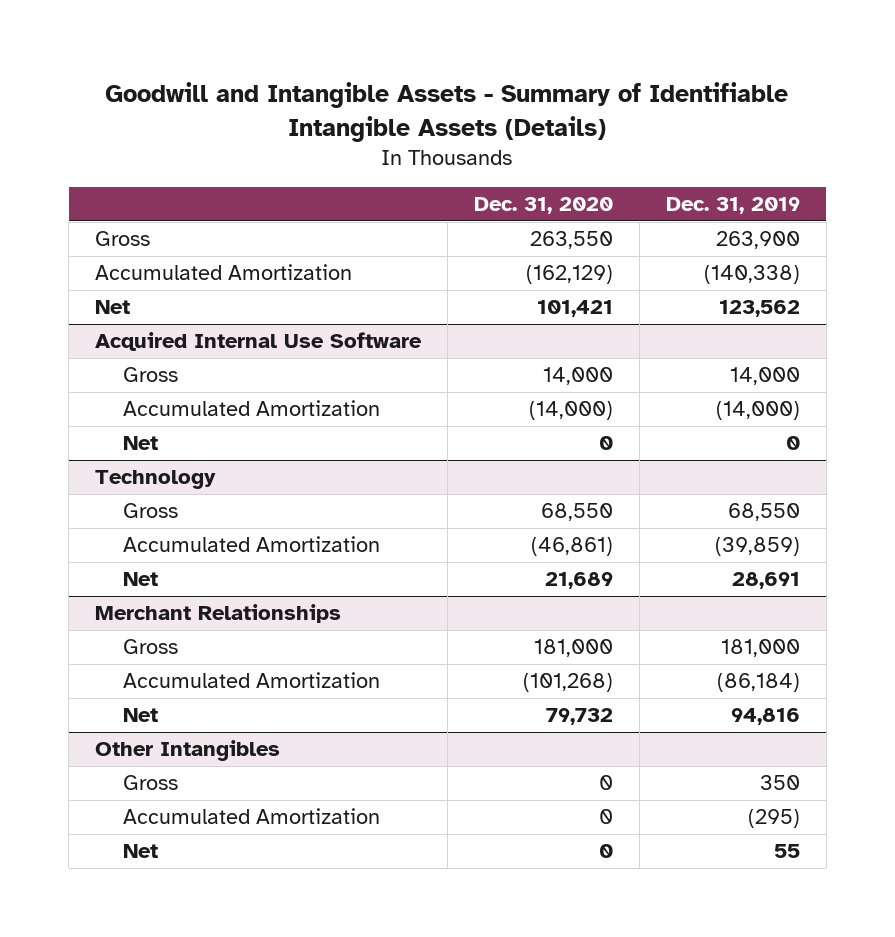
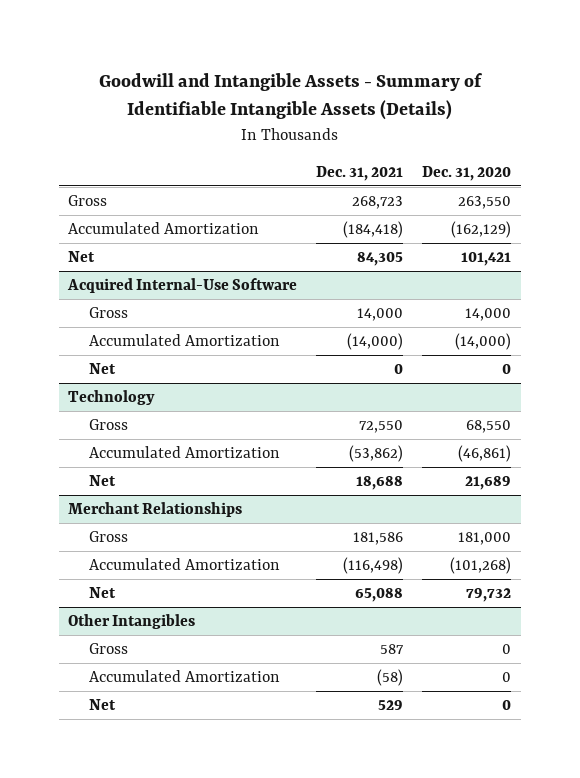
- | Dec. 31, 2020 | Dec. 31, 2019
+ | Dec. 31, 2021 | Dec. 31, 2020
- Acquired Internal Use Software
+ Acquired Internal-Use Software

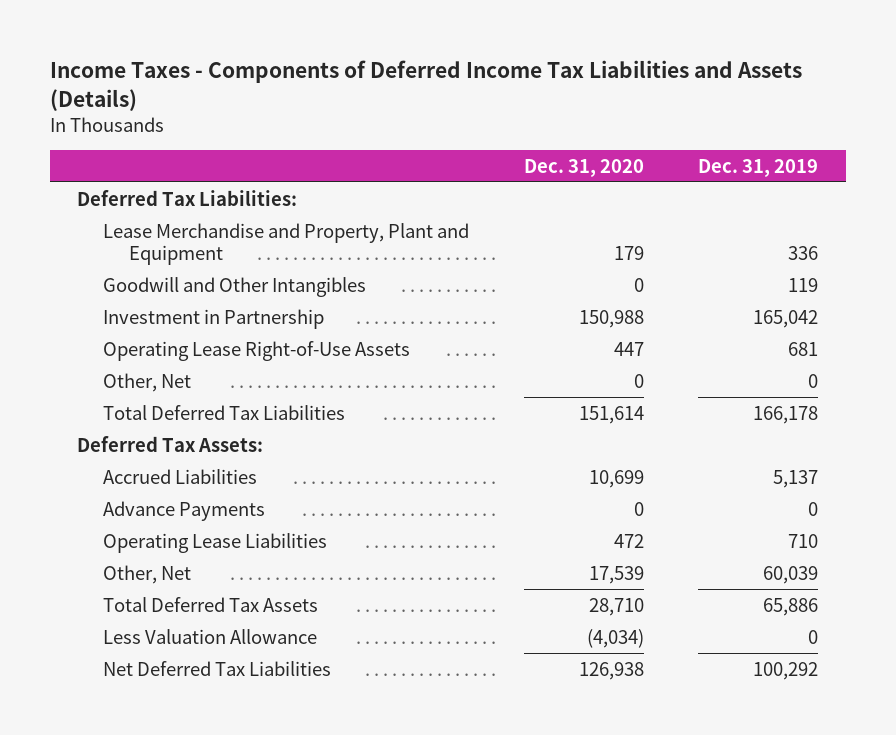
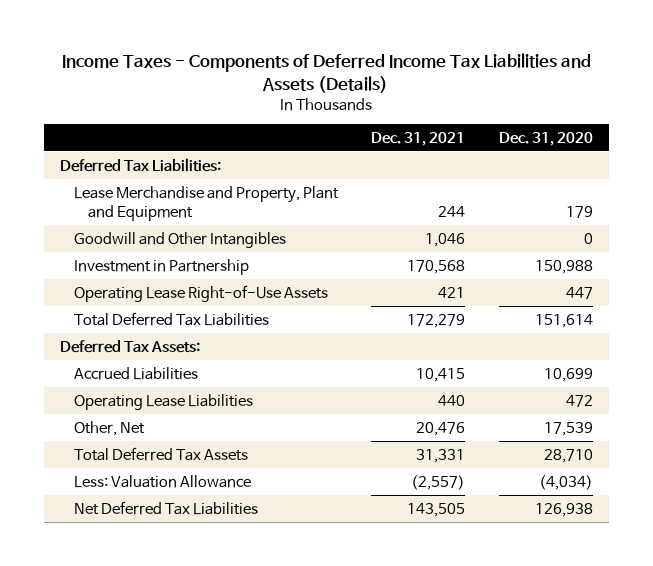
- | Dec. 31, 2020 | Dec. 31, 2019
+ | Dec. 31, 2021 | Dec. 31, 2020
- Other, Net | 0 | 0
- Advance Payments | 0 | 0
- Less Valuation Allowance | (4,034) | 0
+ Less: Valuation Allowance | (2,557) | (4,034)

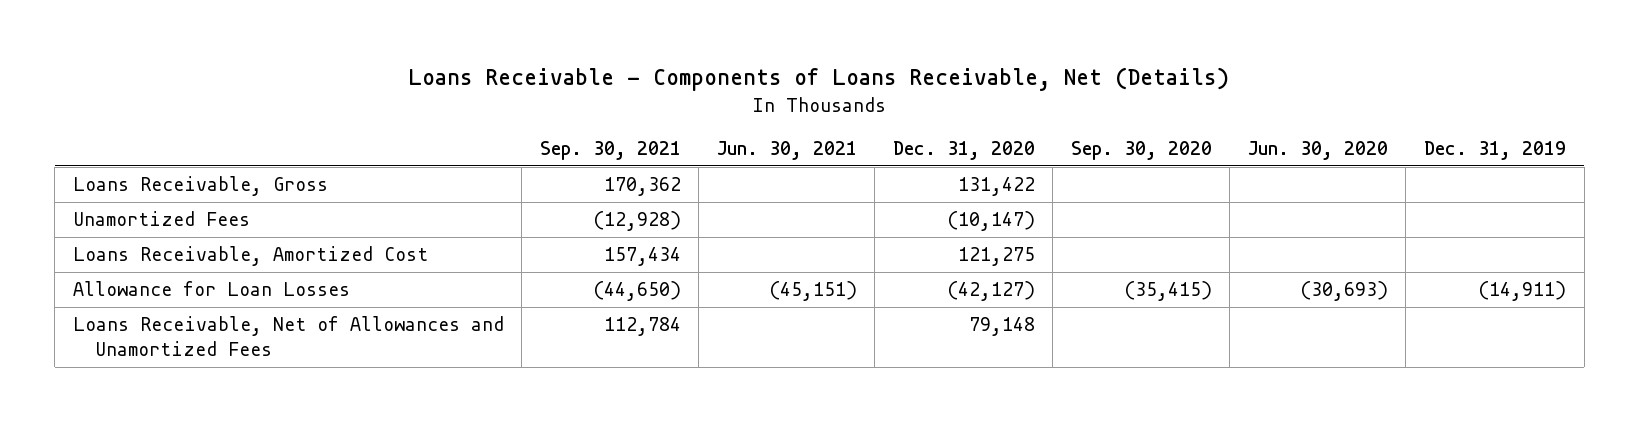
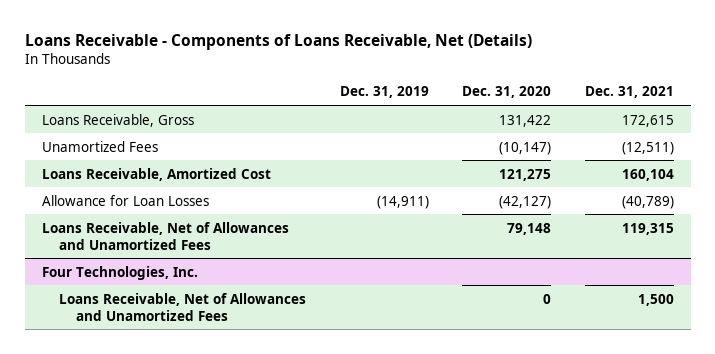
- | Sep. 30, 2021 | Jun. 30, 2021 | Dec. 31, 2020 | Sep. 30, 2020 | Jun. 30, 2020 | Dec. 31, 2019
+ | Dec. 31, 2019 | Dec. 31, 2020 | Dec. 31, 2021
+ Four Technologies, Inc.
+ Loans Receivable, Net of Allowances and Unamortized Fees | | 0 | 1,500

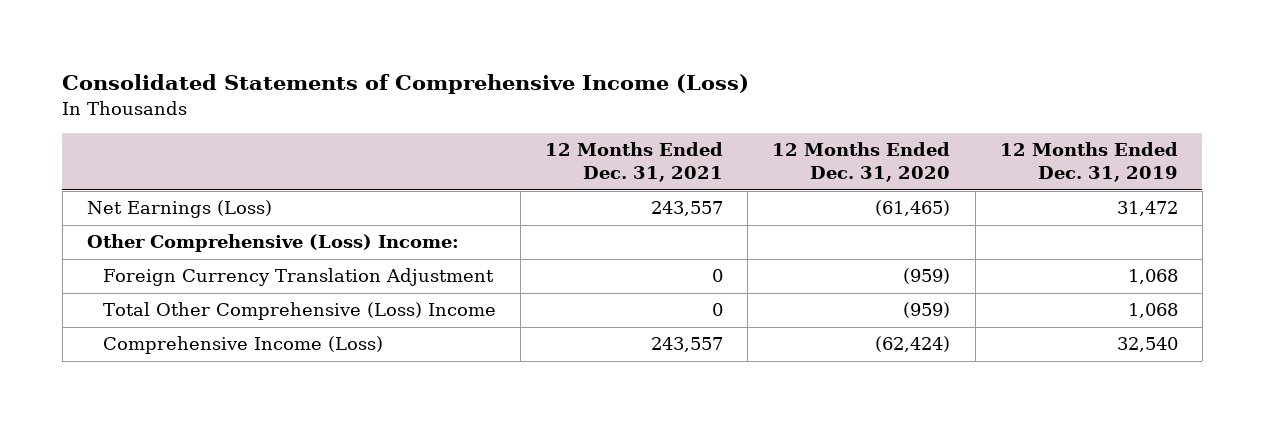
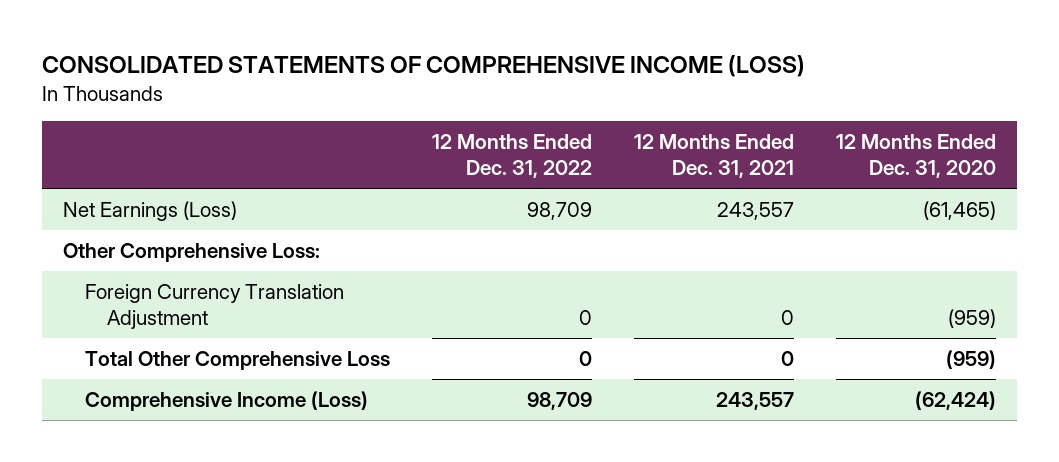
- Consolidated Statements of Comprehensive Income (Loss)
+ CONSOLIDATED STATEMENTS OF COMPREHENSIVE INCOME (LOSS)
- | 12 Months Ended Dec. 31, 2021 | 12 Months Ended Dec. 31, 2020 | 12 Months Ended Dec. 31, 2019
+ | 12 Months Ended Dec. 31, 2022 | 12 Months Ended Dec. 31, 2021 | 12 Months Ended Dec. 31, 2020
- Other Comprehensive (Loss) Income:
+ Other Comprehensive Loss:
- Total Other Comprehensive (Loss) Income | 0 | (959) | 1,068
+ Total Other Comprehensive Loss | 0 | 0 | (959)

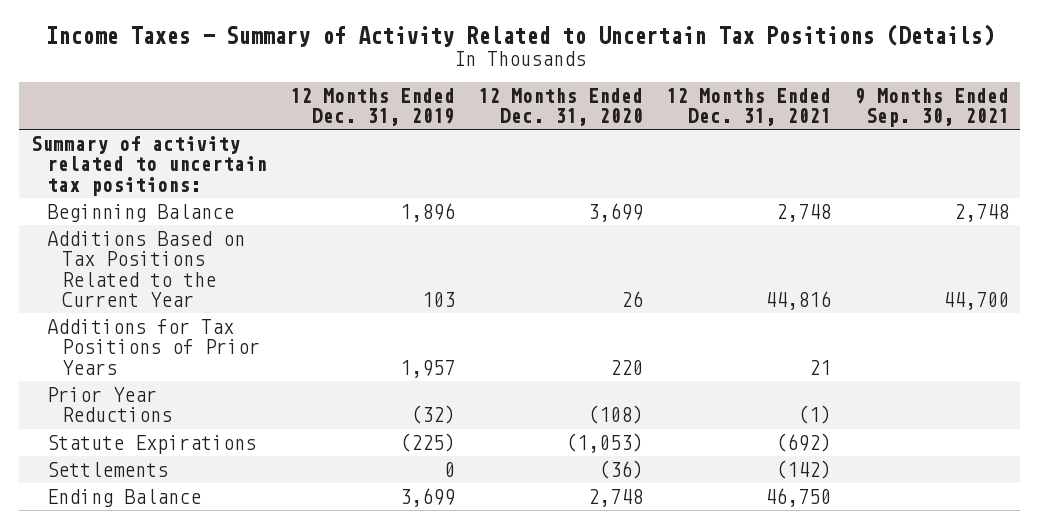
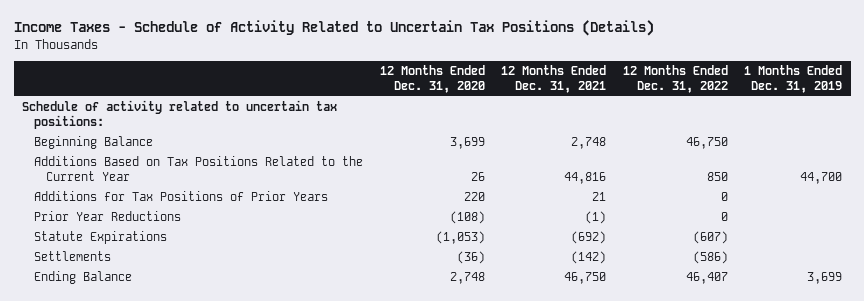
- Income Taxes - Summary of Activity Related to Uncertain Tax Positions (Details)
+ Income Taxes - Schedule of Activity Related to Uncertain Tax Positions (Details)
- | 12 Months Ended Dec. 31, 2019 | 12 Months Ended Dec. 31, 2020 | 12 Months Ended Dec. 31, 2021 | 9 Months Ended Sep. 30, 2021
+ | 12 Months Ended Dec. 31, 2020 | 12 Months Ended Dec. 31, 2021 | 12 Months Ended Dec. 31, 2022 | 1 Months Ended Dec. 31, 2019
- Summary of activity related to uncertain tax positions:
+ Schedule of activity related to uncertain tax positions:

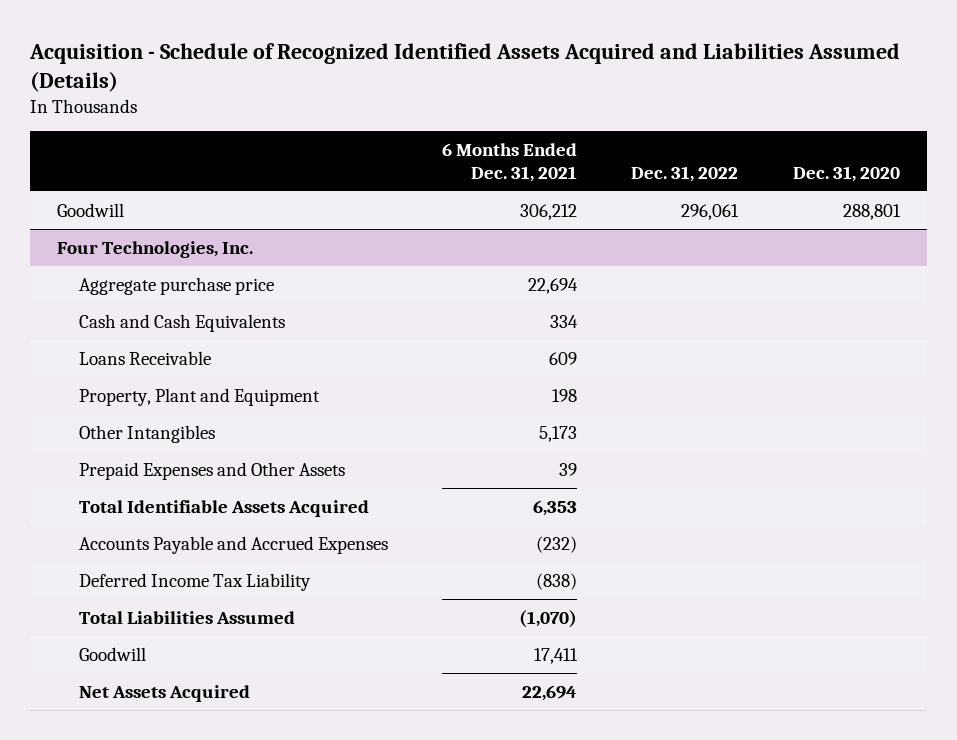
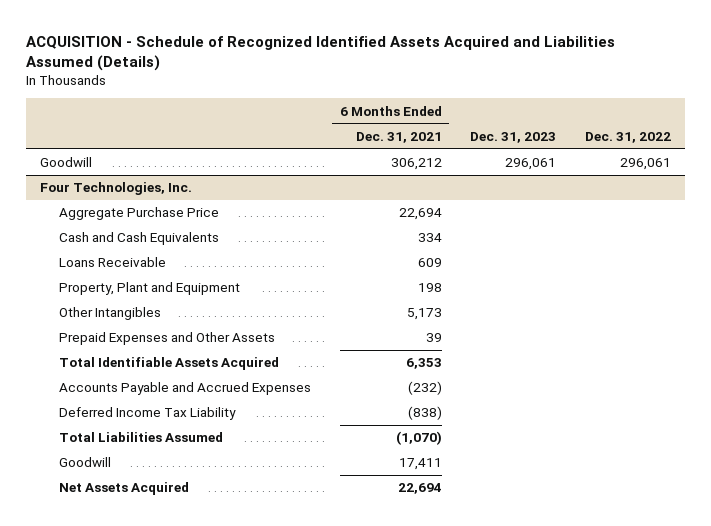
- Acquisition - Schedule of Recognized Identified Assets Acquired and Liabilities Assumed (Details)
+ ACQUISITION - Schedule of Recognized Identified Assets Acquired and Liabilities Assumed (Details)
- | 6 Months Ended Dec. 31, 2021 | Dec. 31, 2022 | Dec. 31, 2020
+ | 6 Months Ended Dec. 31, 2021 | Dec. 31, 2023 | Dec. 31, 2022
@ Four Technologies, Inc.
- Aggregate purchase price | 22,694 | |
+ Aggregate Purchase Price | 22,694 | |

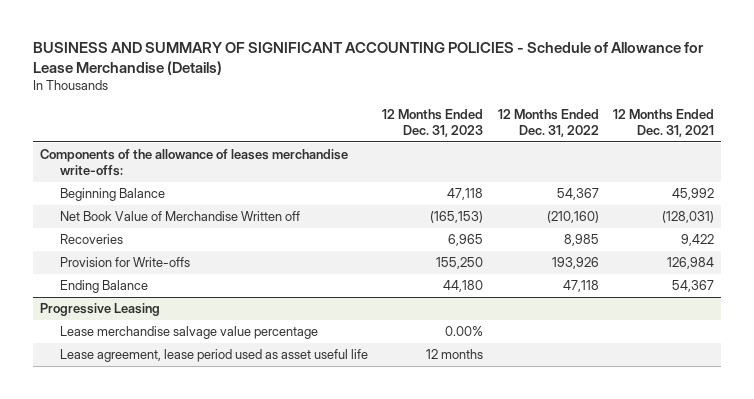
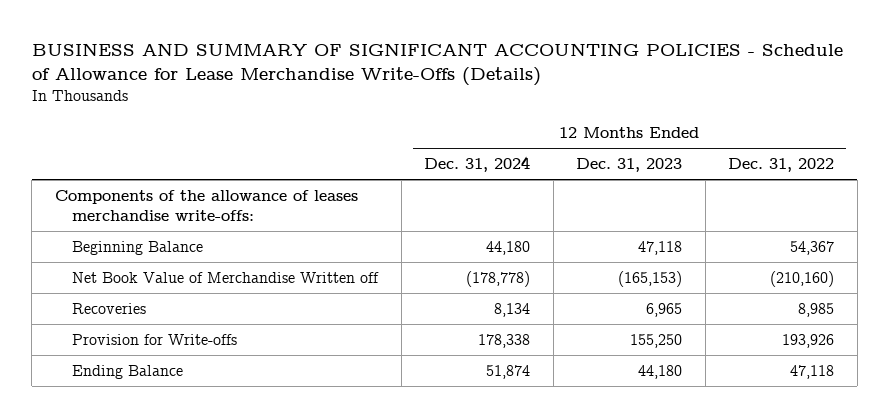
- BUSINESS AND SUMMARY OF SIGNIFICANT ACCOUNTING POLICIES - Schedule of Allowance for Lease Merchandise (Details)
+ BUSINESS AND SUMMARY OF SIGNIFICANT ACCOUNTING POLICIES - Schedule of Allowance for Lease Merchandise Write-Offs (Details)
- | 12 Months Ended Dec. 31, 2023 | 12 Months Ended Dec. 31, 2022 | 12 Months Ended Dec. 31, 2021
+ | 12 Months Ended Dec. 31, 2024 | 12 Months Ended Dec. 31, 2023 | 12 Months Ended Dec. 31, 2022
- Progressive Leasing
- Lease merchandise salvage value percentage | 0.00% | |
- Lease agreement, lease period used as asset useful life | 12 months | |

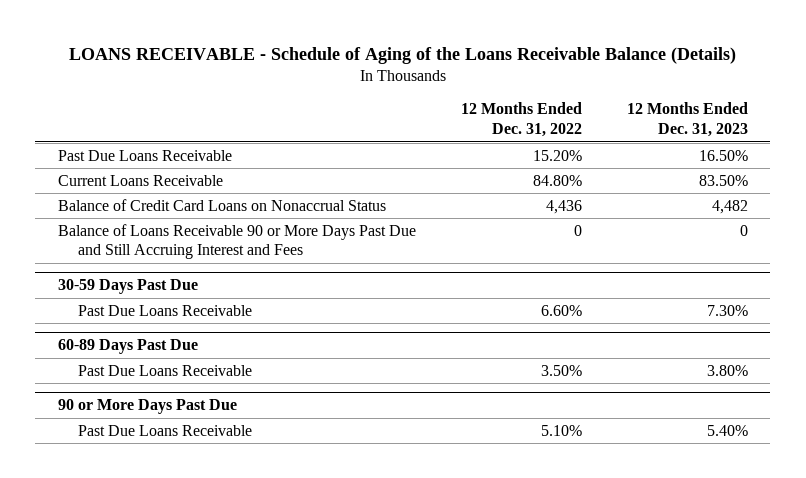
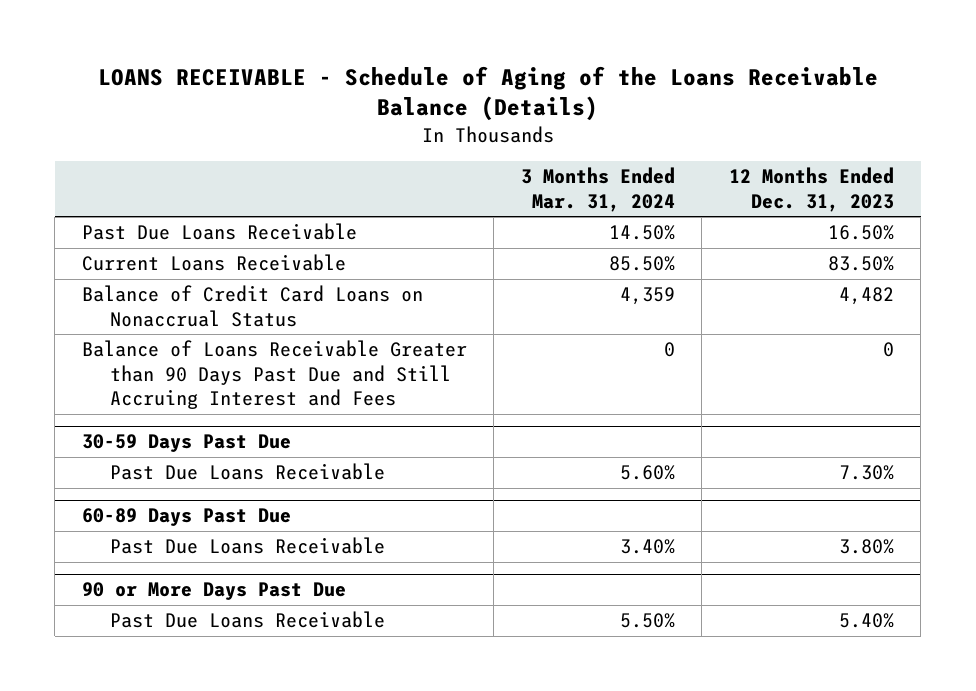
- | 12 Months Ended Dec. 31, 2022 | 12 Months Ended Dec. 31, 2023
+ | 3 Months Ended Mar. 31, 2024 | 12 Months Ended Dec. 31, 2023
- Balance of Loans Receivable 90 or More Days Past Due and Still Accruing Interest and Fees | 0 | 0
+ Balance of Loans Receivable Greater than 90 Days Past Due and Still Accruing Interest and Fees | 0 | 0

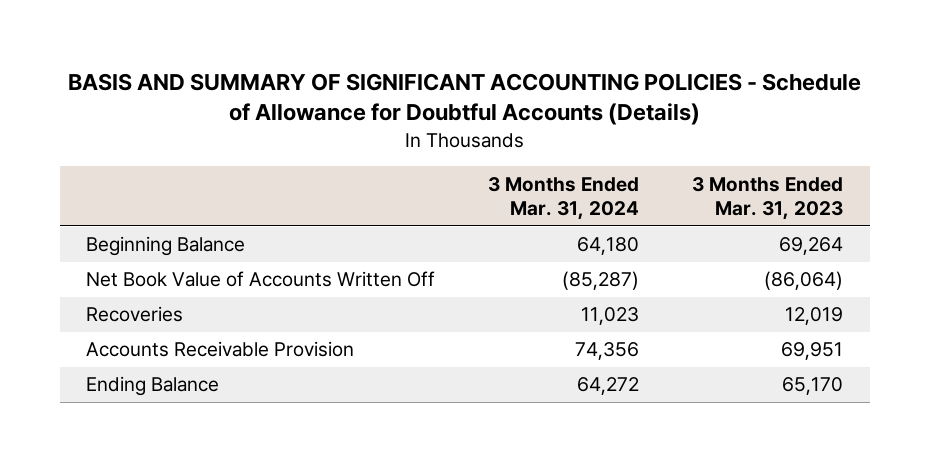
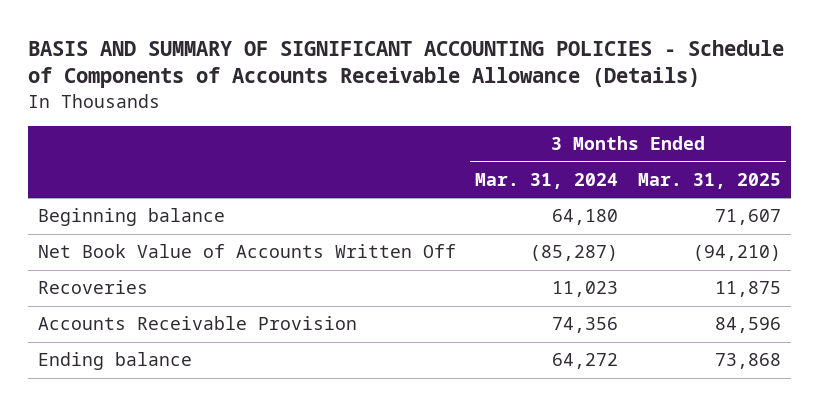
- BASIS AND SUMMARY OF SIGNIFICANT ACCOUNTING POLICIES - Schedule of Allowance for Doubtful Accounts (Details)
+ BASIS AND SUMMARY OF SIGNIFICANT ACCOUNTING POLICIES - Schedule of Components of Accounts Receivable Allowance (Details)
- | 3 Months Ended Mar. 31, 2024 | 3 Months Ended Mar. 31, 2023
+ | 3 Months Ended Mar. 31, 2024 | 3 Months Ended Mar. 31, 2025
- Beginning Balance | 64,180 | 69,264
+ Beginning balance | 64,180 | 71,607
- Ending Balance | 64,272 | 65,170
+ Ending balance | 64,272 | 73,868

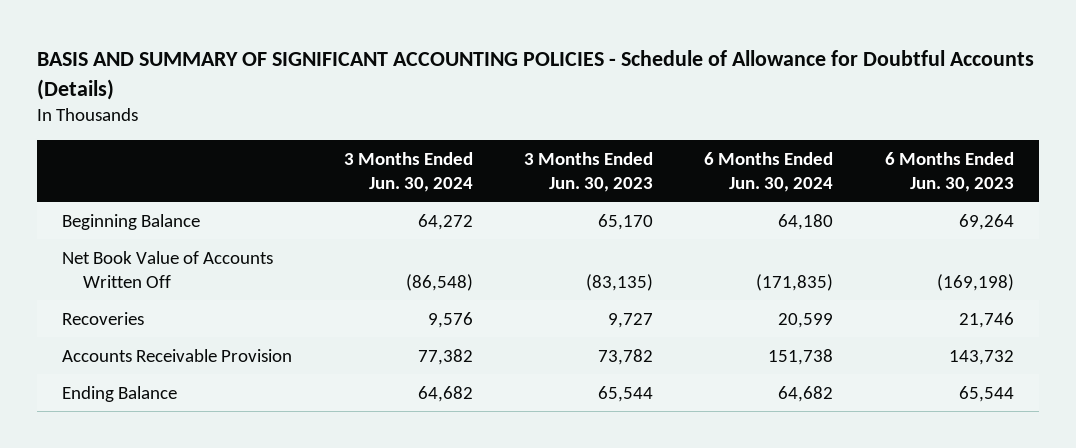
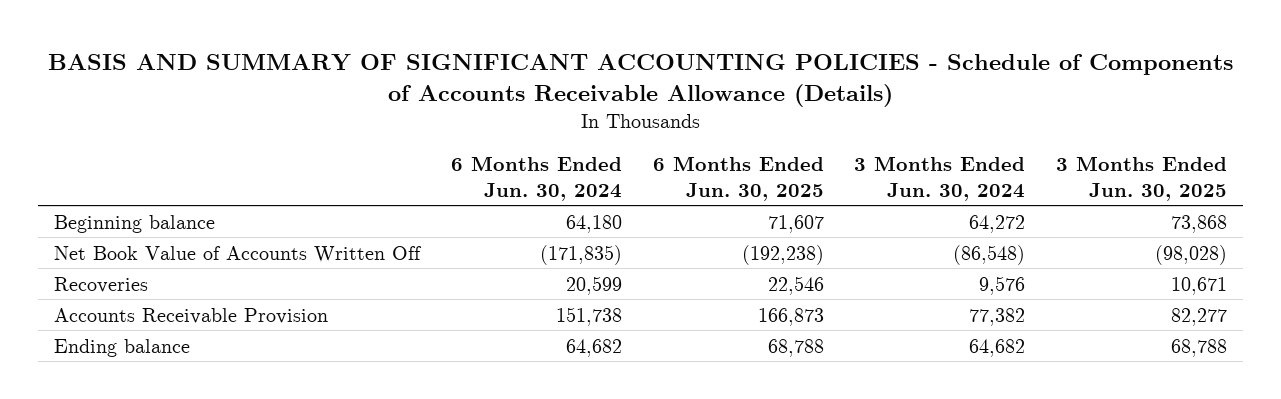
- BASIS AND SUMMARY OF SIGNIFICANT ACCOUNTING POLICIES - Schedule of Allowance for Doubtful Accounts (Details)
+ BASIS AND SUMMARY OF SIGNIFICANT ACCOUNTING POLICIES - Schedule of Components of Accounts Receivable Allowance (Details)
- | 3 Months Ended Jun. 30, 2024 | 3 Months Ended Jun. 30, 2023 | 6 Months Ended Jun. 30, 2024 | 6 Months Ended Jun. 30, 2023
+ | 6 Months Ended Jun. 30, 2024 | 6 Months Ended Jun. 30, 2025 | 3 Months Ended Jun. 30, 2024 | 3 Months Ended Jun. 30, 2025
- Beginning Balance | 64,272 | 65,170 | 64,180 | 69,264
+ Beginning balance | 64,180 | 71,607 | 64,272 | 73,868
- Ending Balance | 64,682 | 65,544 | 64,682 | 65,544
+ Ending balance | 64,682 | 68,788 | 64,682 | 68,788

